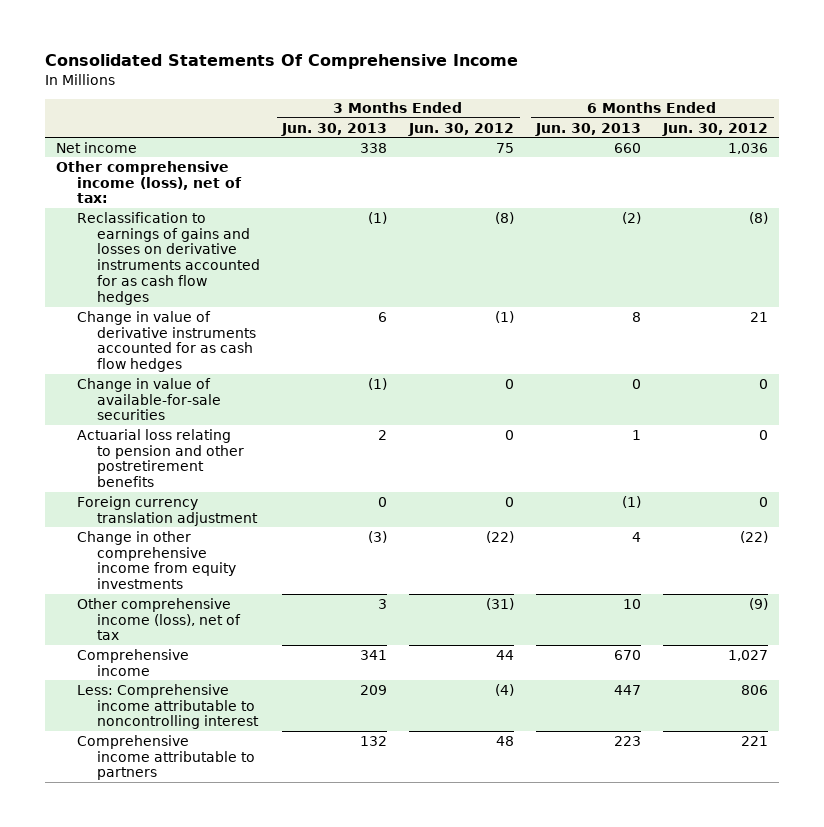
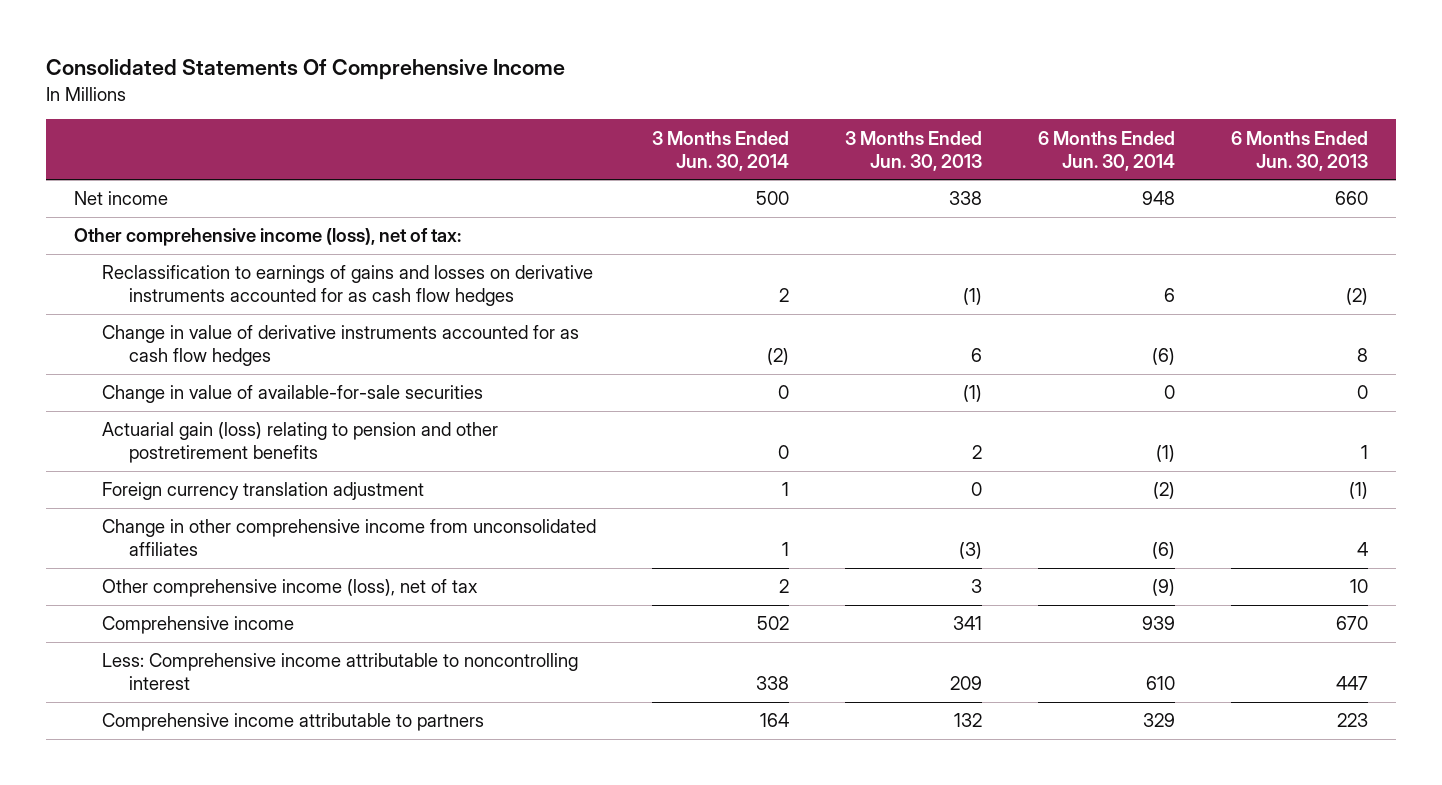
- | 3 Months Ended Jun. 30, 2013 | 3 Months Ended Jun. 30, 2012 | 6 Months Ended Jun. 30, 2013 | 6 Months Ended Jun. 30, 2012
+ | 3 Months Ended Jun. 30, 2014 | 3 Months Ended Jun. 30, 2013 | 6 Months Ended Jun. 30, 2014 | 6 Months Ended Jun. 30, 2013
- Actuarial loss relating to pension and other postretirement benefits | 2 | 0 | 1 | 0
+ Actuarial gain (loss) relating to pension and other postretirement benefits | 0 | 2 | (1) | 1
- Change in other comprehensive income from equity investments | (3) | (22) | 4 | (22)
+ Change in other comprehensive income from unconsolidated affiliates | 1 | (3) | (6) | 4

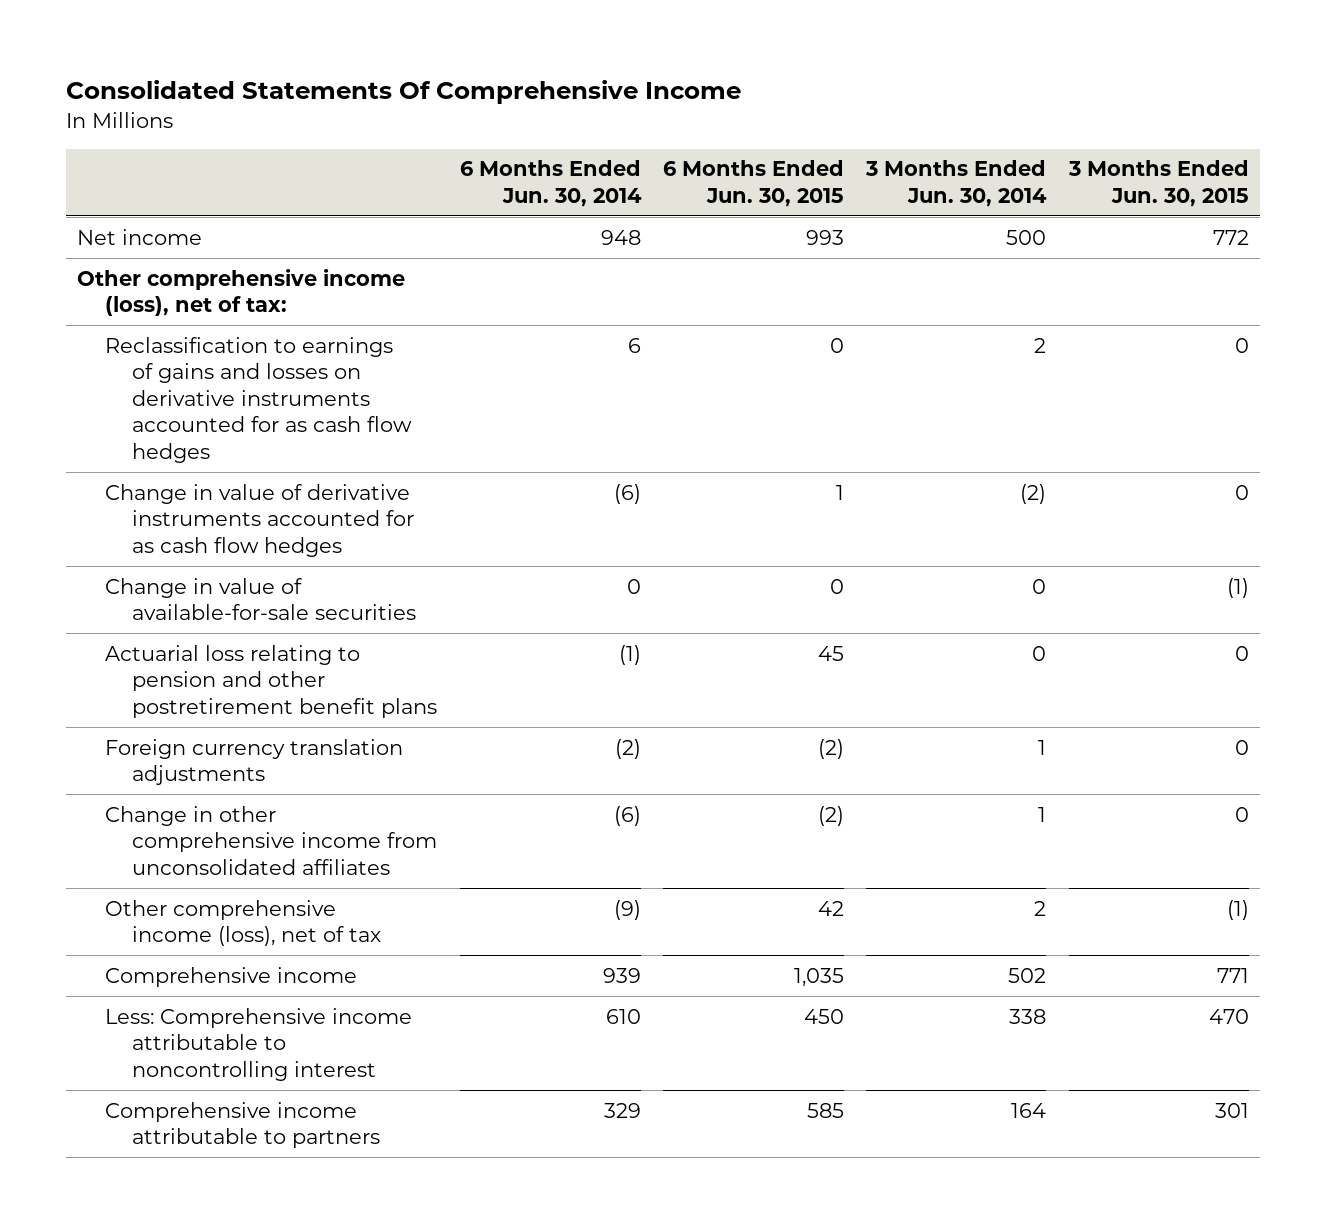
- | 3 Months Ended Jun. 30, 2014 | 3 Months Ended Jun. 30, 2013 | 6 Months Ended Jun. 30, 2014 | 6 Months Ended Jun. 30, 2013
+ | 6 Months Ended Jun. 30, 2014 | 6 Months Ended Jun. 30, 2015 | 3 Months Ended Jun. 30, 2014 | 3 Months Ended Jun. 30, 2015
- Actuarial gain (loss) relating to pension and other postretirement benefits | 0 | 2 | (1) | 1
- Foreign currency translation adjustment | 1 | 0 | (2) | (1)
+ Actuarial loss relating to pension and other postretirement benefit plans | (1) | 45 | 0 | 0
+ Foreign currency translation adjustments | (2) | (2) | 1 | 0

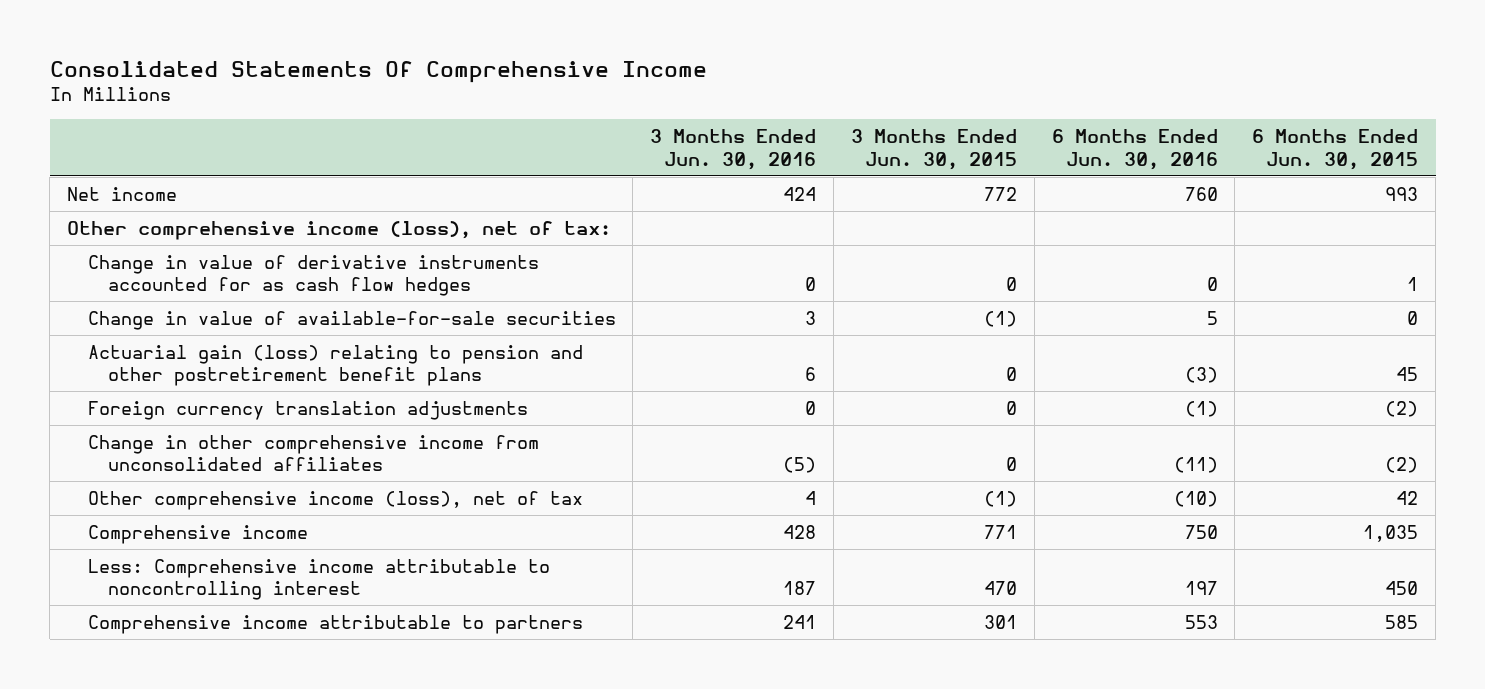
- | 6 Months Ended Jun. 30, 2014 | 6 Months Ended Jun. 30, 2015 | 3 Months Ended Jun. 30, 2014 | 3 Months Ended Jun. 30, 2015
+ | 3 Months Ended Jun. 30, 2016 | 3 Months Ended Jun. 30, 2015 | 6 Months Ended Jun. 30, 2016 | 6 Months Ended Jun. 30, 2015
- Reclassification to earnings of gains and losses on derivative instruments accounted for as cash flow hedges | 6 | 0 | 2 | 0
- Actuarial loss relating to pension and other postretirement benefit plans | (1) | 45 | 0 | 0
+ Actuarial gain (loss) relating to pension and other postretirement benefit plans | 6 | 0 | (3) | 45

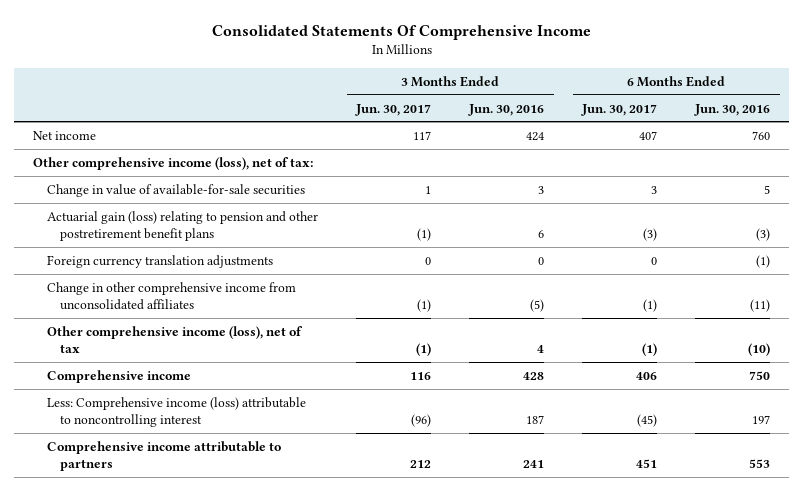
- | 3 Months Ended Jun. 30, 2016 | 3 Months Ended Jun. 30, 2015 | 6 Months Ended Jun. 30, 2016 | 6 Months Ended Jun. 30, 2015
+ | 3 Months Ended Jun. 30, 2017 | 3 Months Ended Jun. 30, 2016 | 6 Months Ended Jun. 30, 2017 | 6 Months Ended Jun. 30, 2016
- Change in value of derivative instruments accounted for as cash flow hedges | 0 | 0 | 0 | 1
- Less: Comprehensive income attributable to noncontrolling interest | 187 | 470 | 197 | 450
+ Less: Comprehensive income (loss) attributable to noncontrolling interest | (96) | 187 | (45) | 197

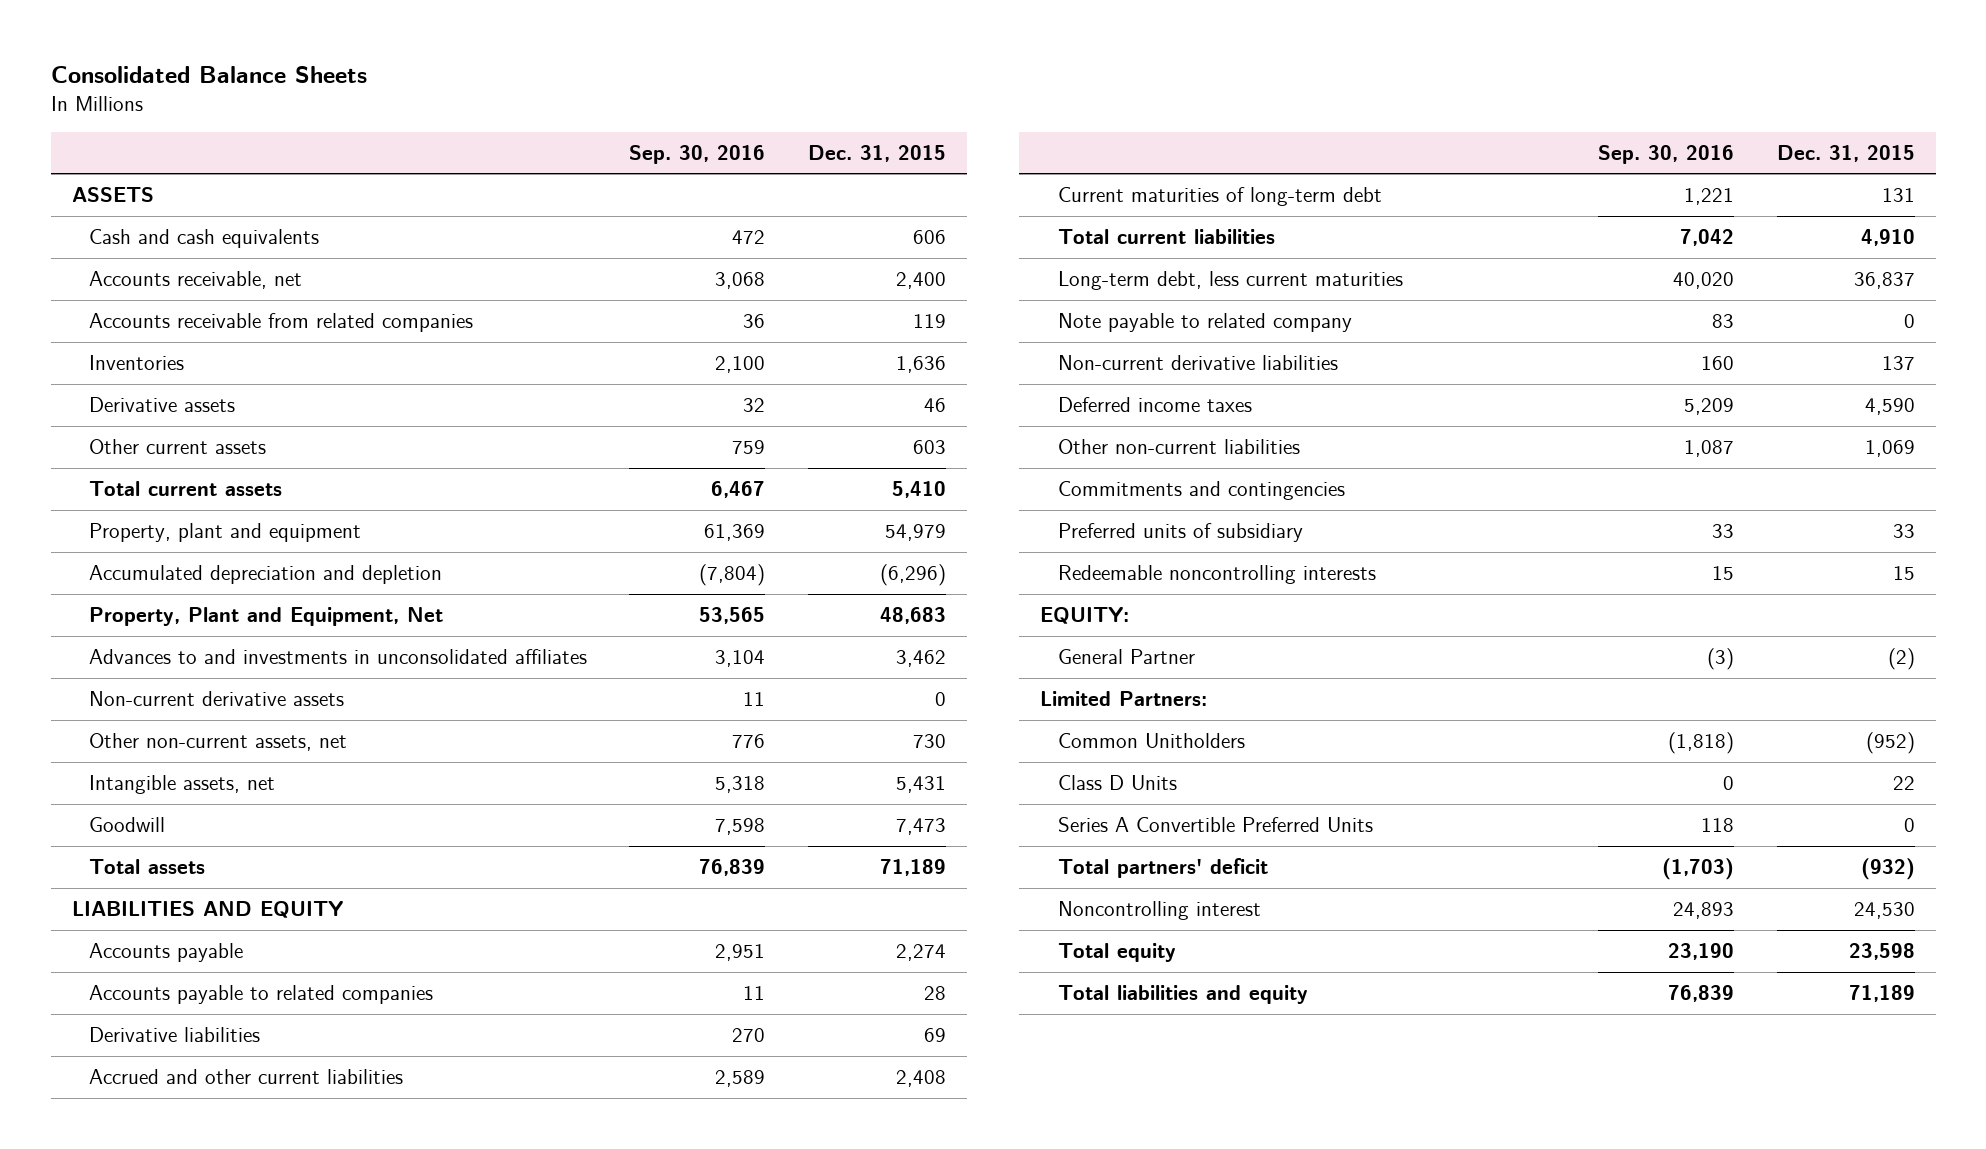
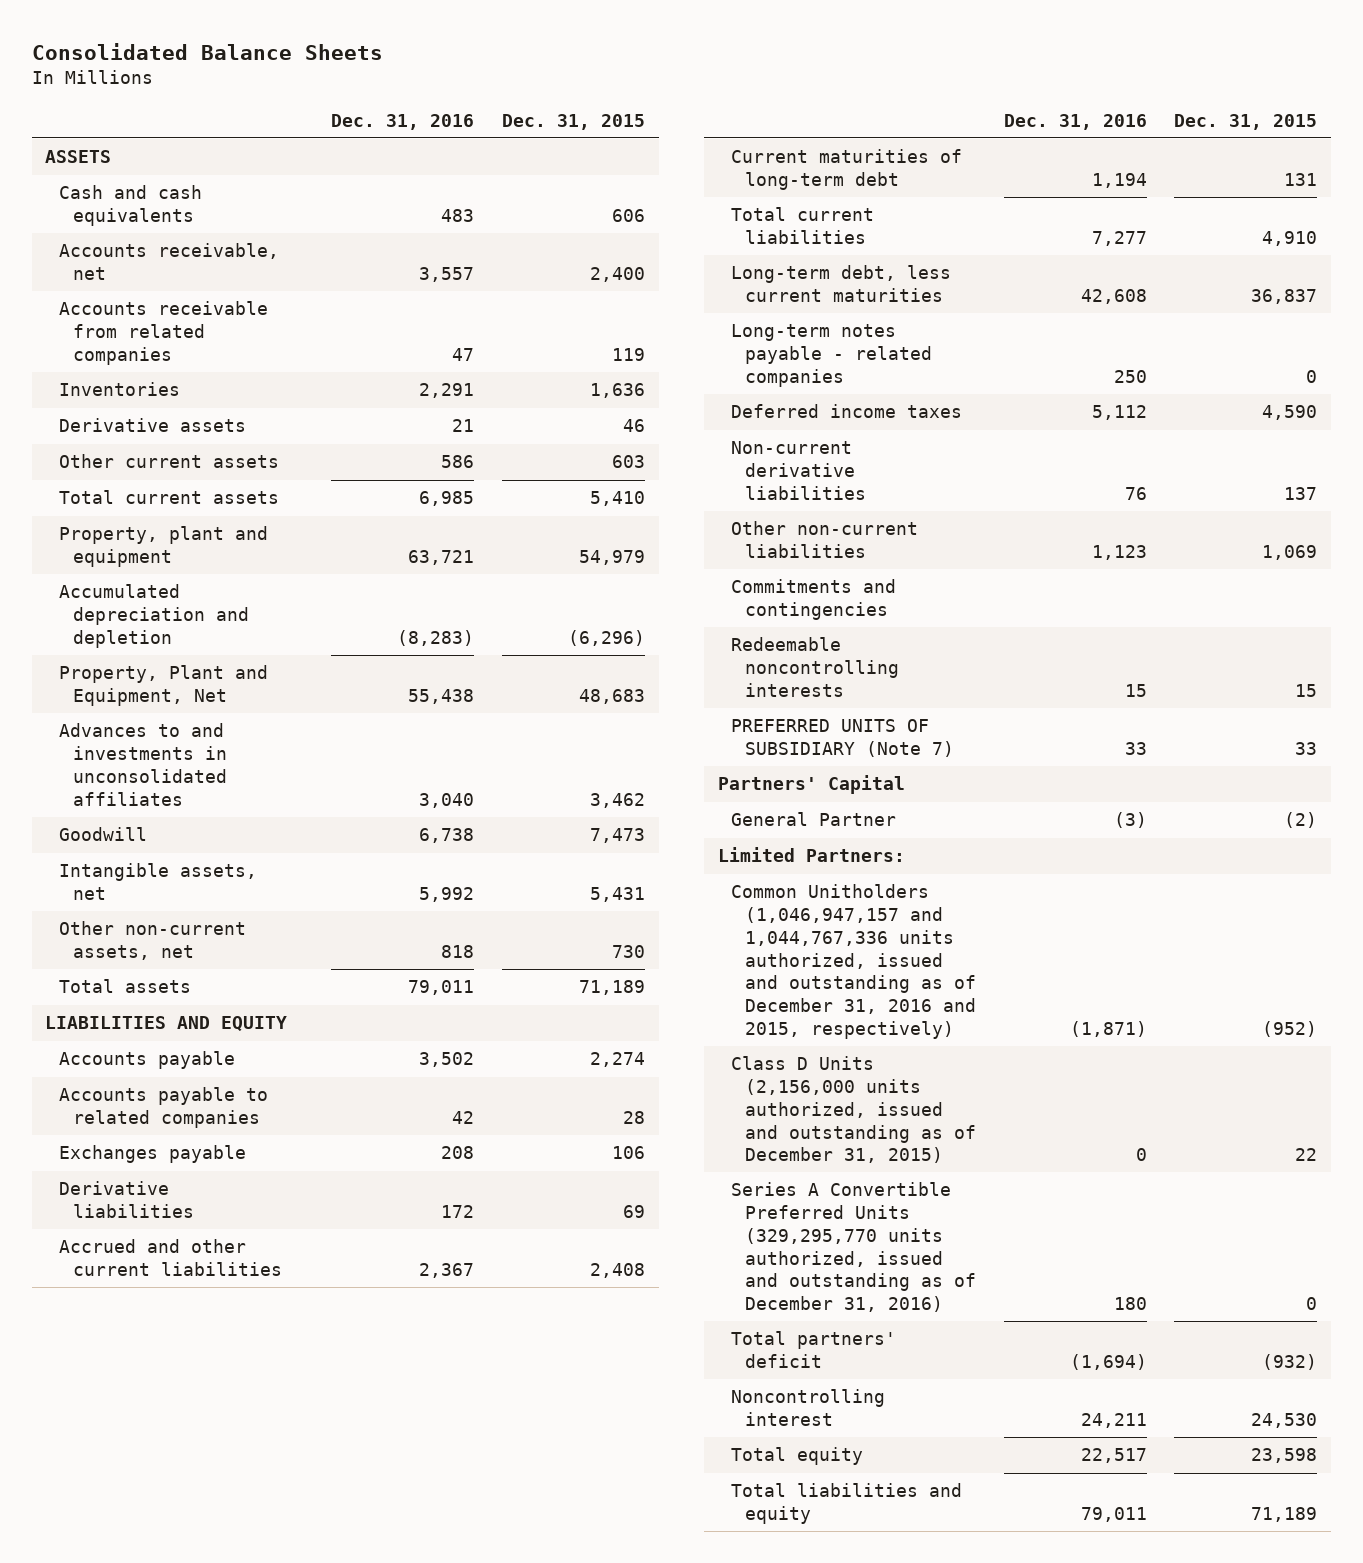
- | Sep. 30, 2016 | Dec. 31, 2015
+ | Dec. 31, 2016 | Dec. 31, 2015
- Non-current derivative assets | 11 | 0
moved down: Intangible assets, net | 5,992 | 5,431
moved down: Other non-current assets, net | 818 | 730
+ Exchanges payable | 208 | 106
- Note payable to related company | 83 | 0
+ Long-term notes payable - related companies | 250 | 0
moved down: Non-current derivative liabilities | 76 | 137
- Preferred units of subsidiary | 33 | 33
- EQUITY:
+ PREFERRED UNITS OF SUBSIDIARY (Note 7) | 33 | 33
+ Partners' Capital
- Common Unitholders | (1,818) | (952)
- Class D Units | 0 | 22
- Series A Convertible Preferred Units | 118 | 0
+ Common Unitholders (1,046,947,157 and 1,044,767,336 units authorized, issued and outstanding as of December 31, 2016 and 2015, respectively) | (1,871) | (952)
+ Class D Units (2,156,000 units authorized, issued and outstanding as of December 31, 2015) | 0 | 22
+ Series A Convertible Preferred Units (329,295,770 units authorized, issued and outstanding as of December 31, 2016) | 180 | 0

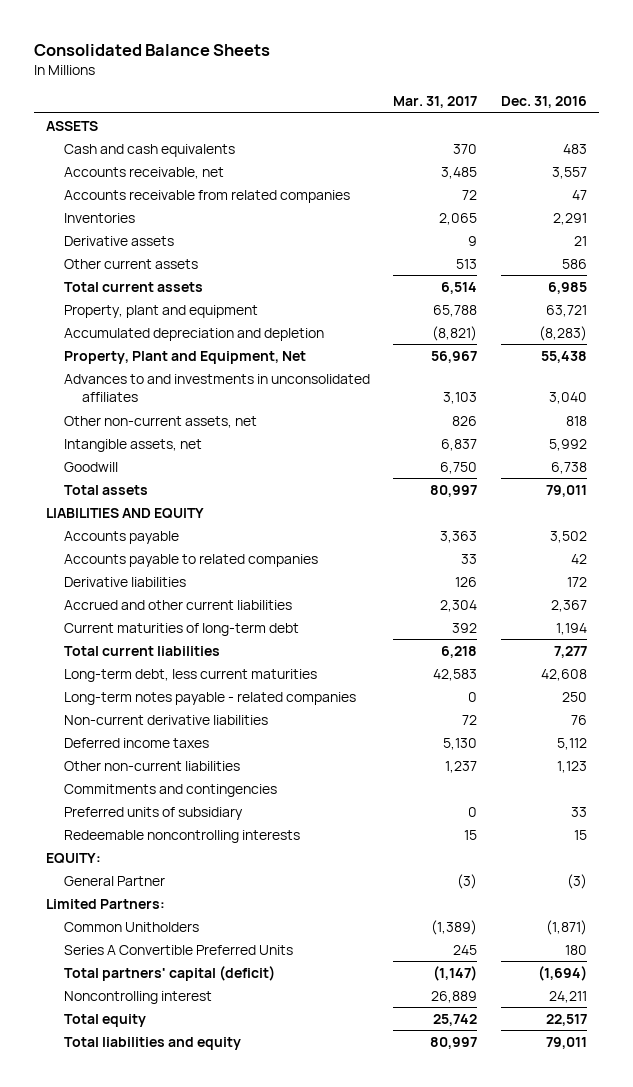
- | Dec. 31, 2016 | Dec. 31, 2015
+ | Mar. 31, 2017 | Dec. 31, 2016
moved down: Intangible assets, net | 6,837 | 5,992
moved down: Goodwill | 6,750 | 6,738
- Exchanges payable | 208 | 106
moved down: Deferred income taxes | 5,130 | 5,112
+ Preferred units of subsidiary | 0 | 33
- PREFERRED UNITS OF SUBSIDIARY (Note 7) | 33 | 33
- Partners' Capital
+ EQUITY:
- Common Unitholders (1,046,947,157 and 1,044,767,336 units authorized, issued and outstanding as of December 31, 2016 and 2015, respectively) | (1,871) | (952)
- Class D Units (2,156,000 units authorized, issued and outstanding as of December 31, 2015) | 0 | 22
- Series A Convertible Preferred Units (329,295,770 units authorized, issued and outstanding as of December 31, 2016) | 180 | 0
- Total partners' deficit | (1,694) | (932)
+ Common Unitholders | (1,389) | (1,871)
+ Series A Convertible Preferred Units | 245 | 180
+ Total partners' capital (deficit) | (1,147) | (1,694)

